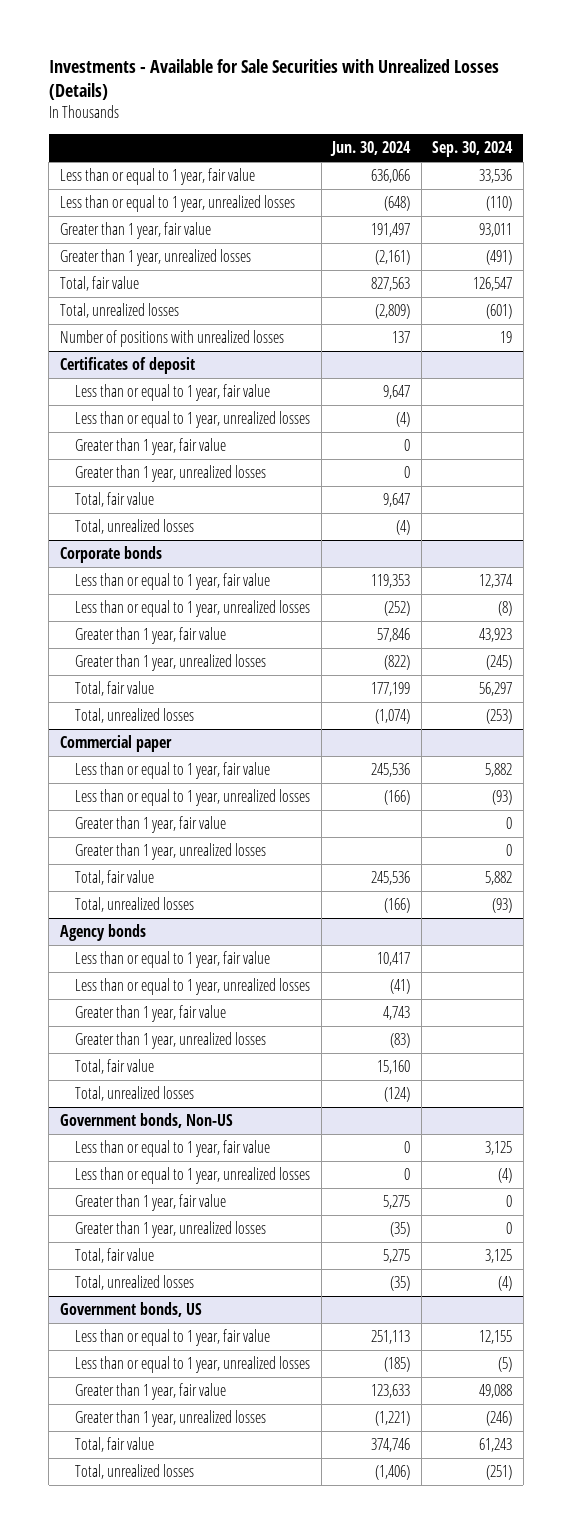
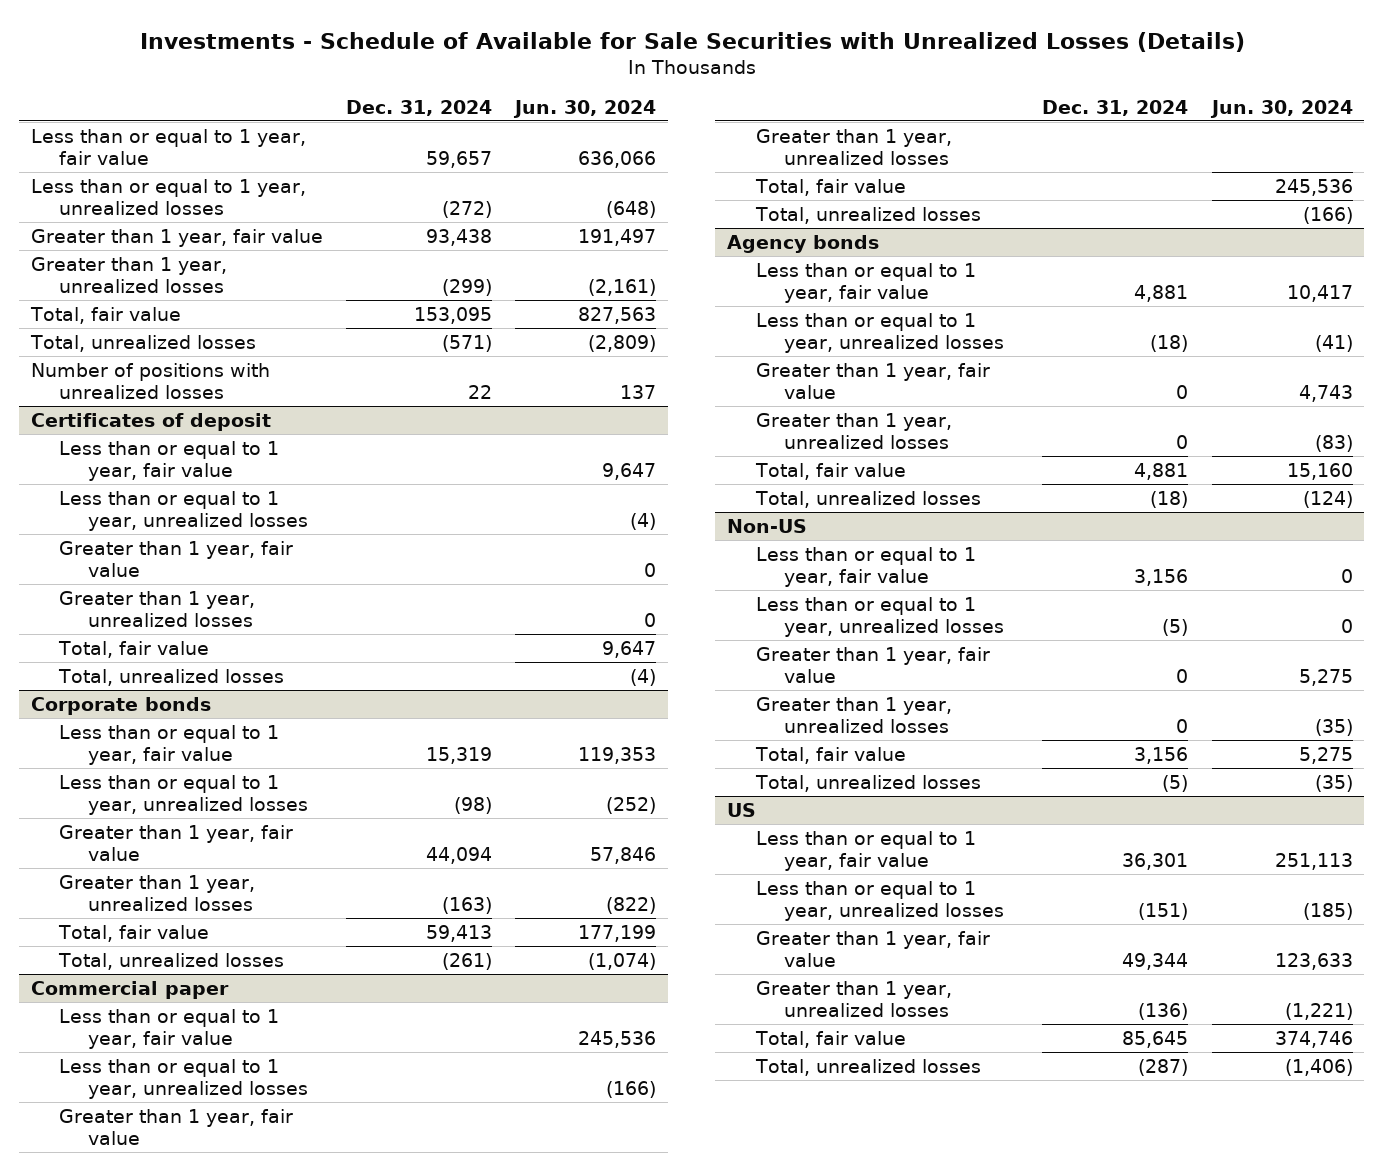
- Investments - Available for Sale Securities with Unrealized Losses (Details)
+ Investments - Schedule of Available for Sale Securities with Unrealized Losses (Details)
- | Jun. 30, 2024 | Sep. 30, 2024
+ | Dec. 31, 2024 | Jun. 30, 2024
- Government bonds, Non-US
+ Non-US
- Government bonds, US
+ US

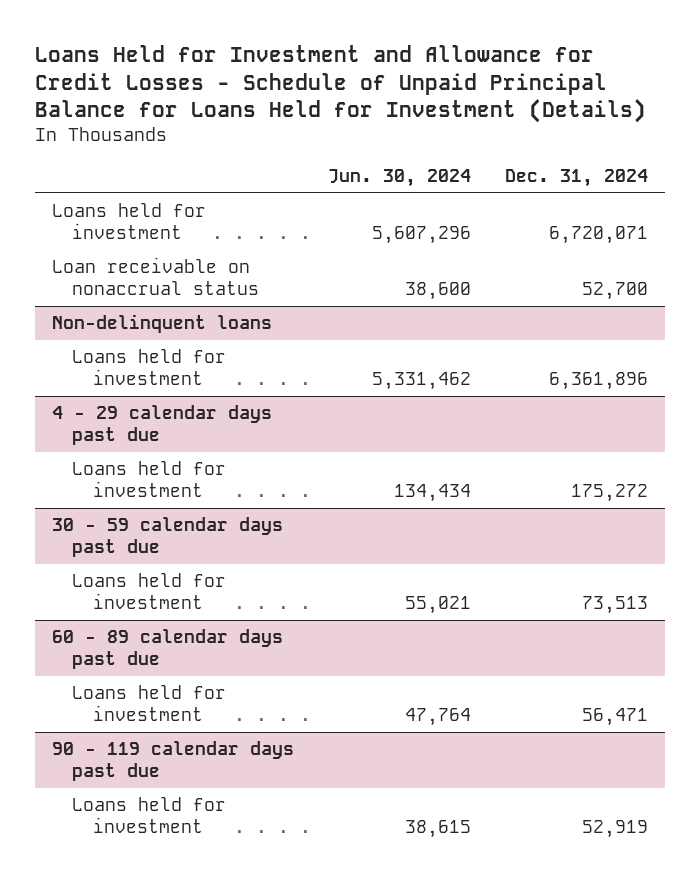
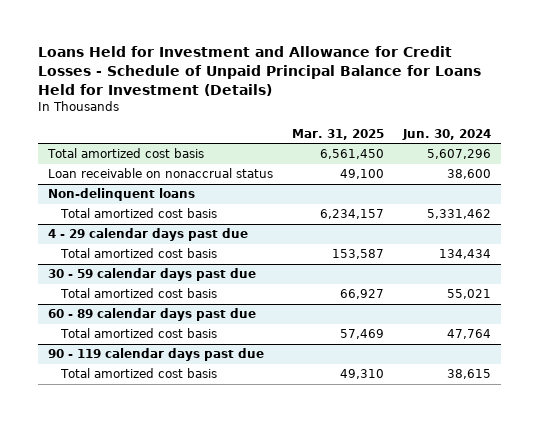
- | Jun. 30, 2024 | Dec. 31, 2024
+ | Mar. 31, 2025 | Jun. 30, 2024
- Loans held for investment | 5,607,296 | 6,720,071
+ Total amortized cost basis | 6,561,450 | 5,607,296
@ Non-delinquent loans
- Loans held for investment | 5,331,462 | 6,361,896
+ Total amortized cost basis | 6,234,157 | 5,331,462
@ 4 - 29 calendar days past due
- Loans held for investment | 134,434 | 175,272
+ Total amortized cost basis | 153,587 | 134,434
@ 30 - 59 calendar days past due
- Loans held for investment | 55,021 | 73,513
+ Total amortized cost basis | 66,927 | 55,021
@ 60 - 89 calendar days past due
- Loans held for investment | 47,764 | 56,471
+ Total amortized cost basis | 57,469 | 47,764
@ 90 - 119 calendar days past due
- Loans held for investment | 38,615 | 52,919
+ Total amortized cost basis | 49,310 | 38,615

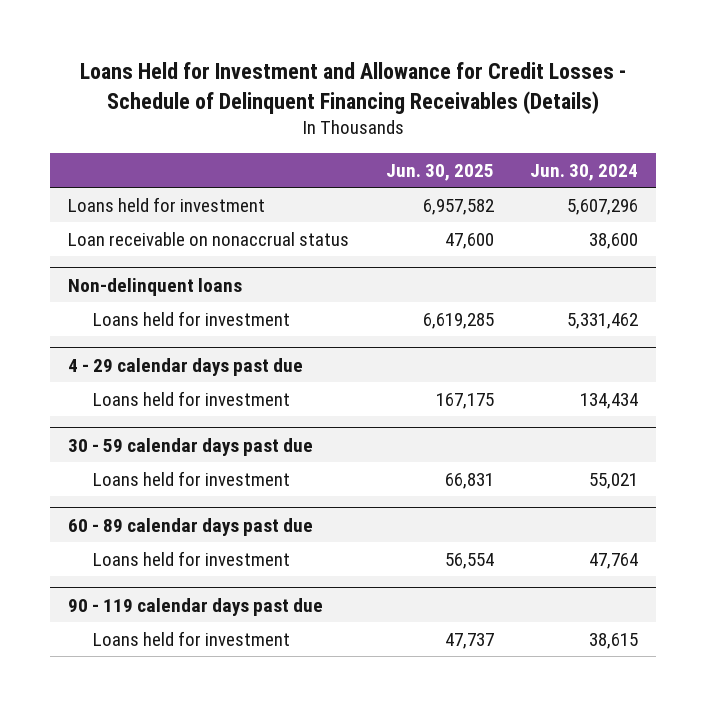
- Loans Held for Investment and Allowance for Credit Losses - Schedule of Unpaid Principal Balance for Loans Held for Investment (Details)
+ Loans Held for Investment and Allowance for Credit Losses - Schedule of Delinquent Financing Receivables (Details)
- | Mar. 31, 2025 | Jun. 30, 2024
+ | Jun. 30, 2025 | Jun. 30, 2024
- Total amortized cost basis | 6,561,450 | 5,607,296
+ Loans held for investment | 6,957,582 | 5,607,296
@ Non-delinquent loans
- Total amortized cost basis | 6,234,157 | 5,331,462
+ Loans held for investment | 6,619,285 | 5,331,462
@ 4 - 29 calendar days past due
- Total amortized cost basis | 153,587 | 134,434
+ Loans held for investment | 167,175 | 134,434
@ 30 - 59 calendar days past due
- Total amortized cost basis | 66,927 | 55,021
+ Loans held for investment | 66,831 | 55,021
@ 60 - 89 calendar days past due
- Total amortized cost basis | 57,469 | 47,764
+ Loans held for investment | 56,554 | 47,764
@ 90 - 119 calendar days past due
- Total amortized cost basis | 49,310 | 38,615
+ Loans held for investment | 47,737 | 38,615

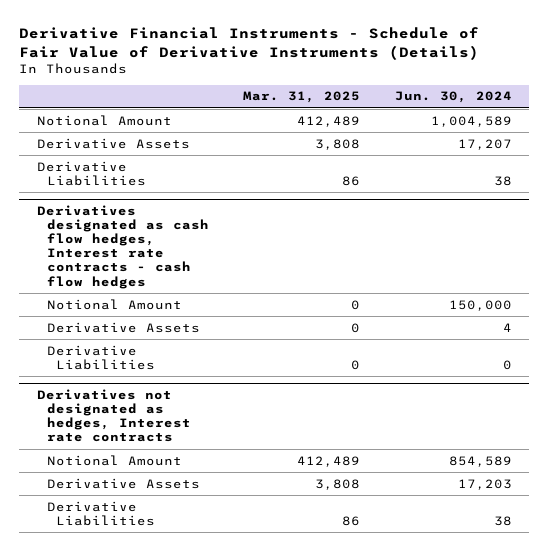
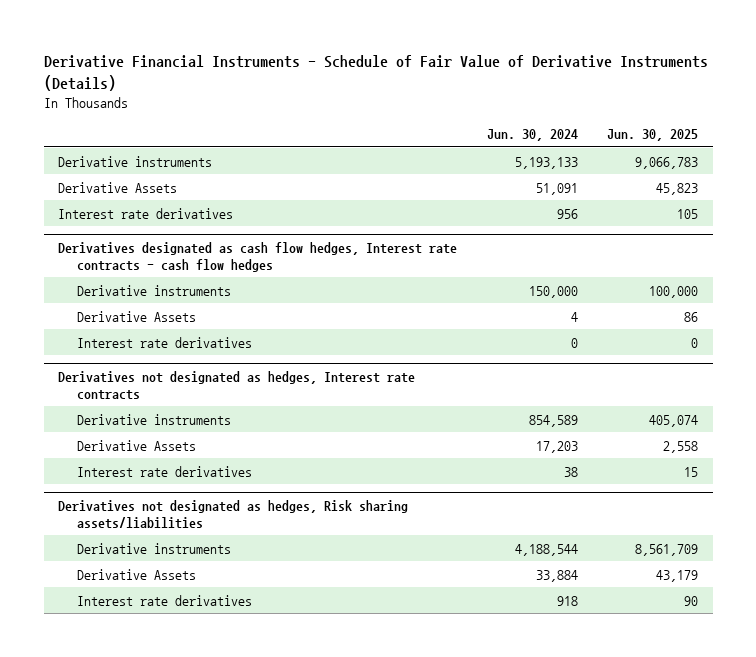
- | Mar. 31, 2025 | Jun. 30, 2024
+ | Jun. 30, 2024 | Jun. 30, 2025
- Notional Amount | 412,489 | 1,004,589
- Derivative Assets | 3,808 | 17,207
- Derivative Liabilities | 86 | 38
+ Derivative instruments | 5,193,133 | 9,066,783
+ Derivative Assets | 51,091 | 45,823
+ Interest rate derivatives | 956 | 105
@ Derivatives designated as cash flow hedges, Interest rate contracts - cash flow hedges
- Notional Amount | 0 | 150,000
+ Derivative instruments | 150,000 | 100,000
- Derivative Liabilities | 0 | 0
+ Interest rate derivatives | 0 | 0
@ Derivatives not designated as hedges, Interest rate contracts
- Notional Amount | 412,489 | 854,589
+ Derivative instruments | 854,589 | 405,074
- Derivative Liabilities | 86 | 38
+ Interest rate derivatives | 38 | 15
+ Derivatives not designated as hedges, Risk sharing assets/liabilities
+ Derivative instruments | 4,188,544 | 8,561,709
+ Derivative Assets | 33,884 | 43,179
+ Interest rate derivatives | 918 | 90

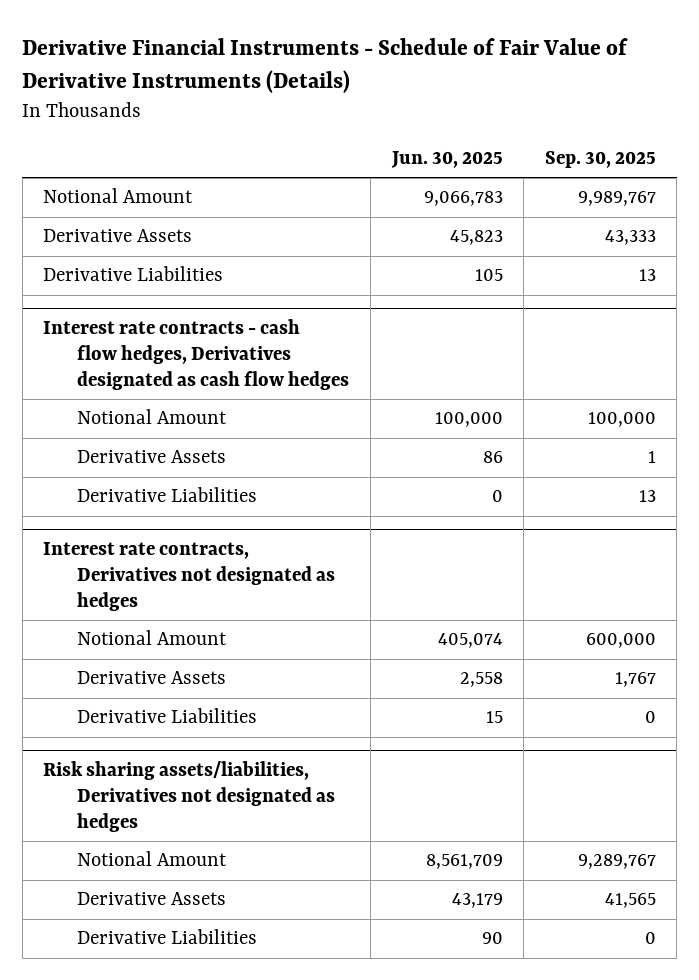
- | Jun. 30, 2024 | Jun. 30, 2025
+ | Jun. 30, 2025 | Sep. 30, 2025
- Derivative instruments | 5,193,133 | 9,066,783
+ Notional Amount | 9,066,783 | 9,989,767
- Interest rate derivatives | 956 | 105
- Derivatives designated as cash flow hedges, Interest rate contracts - cash flow hedges
- Derivative instruments | 150,000 | 100,000
+ Derivative Liabilities | 105 | 13
+ Interest rate contracts - cash flow hedges, Derivatives designated as cash flow hedges
+ Notional Amount | 100,000 | 100,000
- Interest rate derivatives | 0 | 0
- Derivatives not designated as hedges, Interest rate contracts
- Derivative instruments | 854,589 | 405,074
+ Derivative Liabilities | 0 | 13
+ Interest rate contracts, Derivatives not designated as hedges
+ Notional Amount | 405,074 | 600,000
- Interest rate derivatives | 38 | 15
- Derivatives not designated as hedges, Risk sharing assets/liabilities
- Derivative instruments | 4,188,544 | 8,561,709
+ Derivative Liabilities | 15 | 0
+ Risk sharing assets/liabilities, Derivatives not designated as hedges
+ Notional Amount | 8,561,709 | 9,289,767
- Interest rate derivatives | 918 | 90
+ Derivative Liabilities | 90 | 0

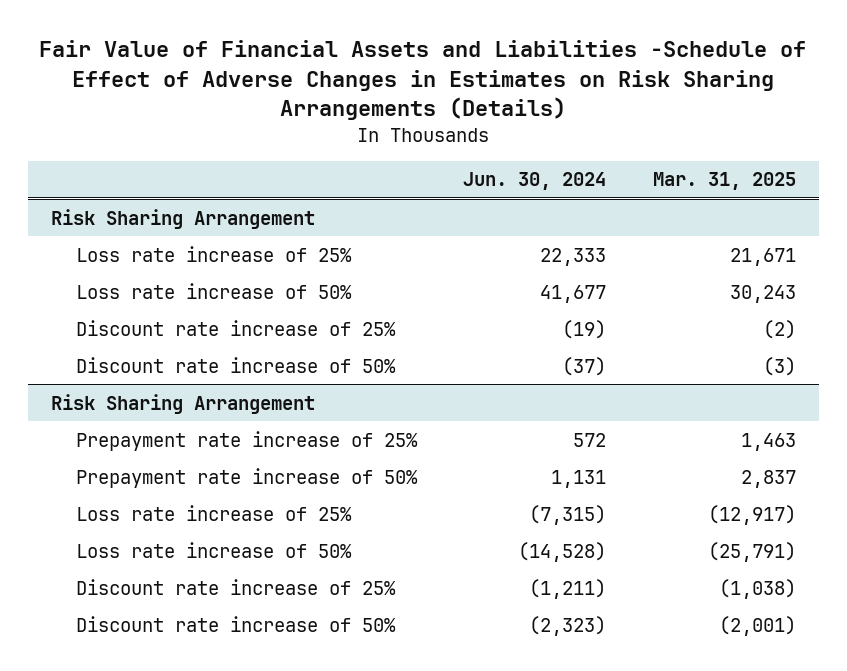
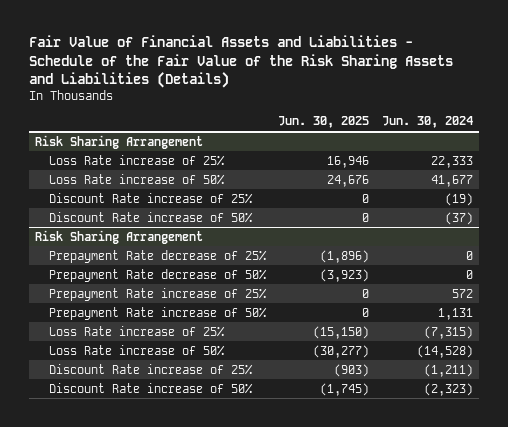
- Fair Value of Financial Assets and Liabilities -Schedule of Effect of Adverse Changes in Estimates on Risk Sharing Arrangements (Details)
+ Fair Value of Financial Assets and Liabilities - Schedule of the Fair Value of the Risk Sharing Assets and Liabilities (Details)
- | Jun. 30, 2024 | Mar. 31, 2025
+ | Jun. 30, 2025 | Jun. 30, 2024
@ Risk Sharing Arrangement
- Loss rate increase of 25% | 22,333 | 21,671
- Loss rate increase of 50% | 41,677 | 30,243
- Discount rate increase of 25% | (19) | (2)
- Discount rate increase of 50% | (37) | (3)
+ Loss Rate increase of 25% | 16,946 | 22,333
+ Loss Rate increase of 50% | 24,676 | 41,677
+ Discount Rate increase of 25% | 0 | (19)
+ Discount Rate increase of 50% | 0 | (37)
- Prepayment rate increase of 25% | 572 | 1,463
- Prepayment rate increase of 50% | 1,131 | 2,837
- Loss rate increase of 25% | (7,315) | (12,917)
- Loss rate increase of 50% | (14,528) | (25,791)
- Discount rate increase of 25% | (1,211) | (1,038)
- Discount rate increase of 50% | (2,323) | (2,001)
+ Prepayment Rate decrease of 25% | (1,896) | 0
+ Prepayment Rate decrease of 50% | (3,923) | 0
+ Prepayment Rate increase of 25% | 0 | 572
+ Prepayment Rate increase of 50% | 0 | 1,131
+ Loss Rate increase of 25% | (15,150) | (7,315)
+ Loss Rate increase of 50% | (30,277) | (14,528)
+ Discount Rate increase of 25% | (903) | (1,211)
+ Discount Rate increase of 50% | (1,745) | (2,323)

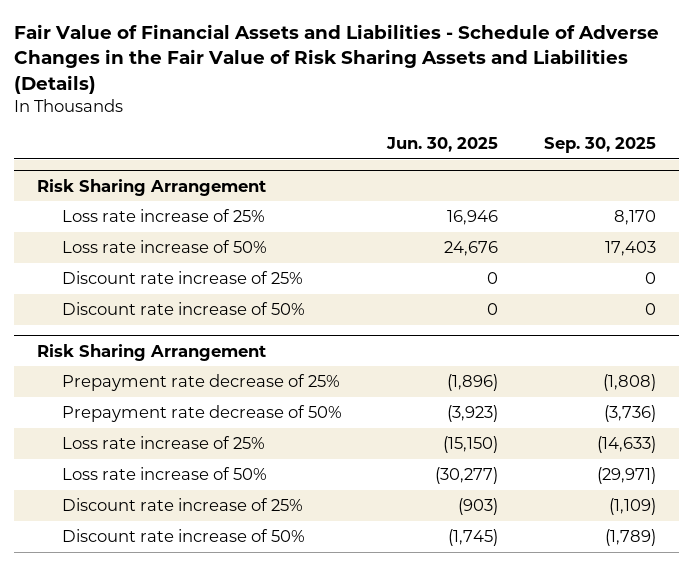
- Fair Value of Financial Assets and Liabilities - Schedule of the Fair Value of the Risk Sharing Assets and Liabilities (Details)
+ Fair Value of Financial Assets and Liabilities - Schedule of Adverse Changes in the Fair Value of Risk Sharing Assets and Liabilities (Details)
- | Jun. 30, 2025 | Jun. 30, 2024
+ | Jun. 30, 2025 | Sep. 30, 2025
@ Risk Sharing Arrangement
- Loss Rate increase of 25% | 16,946 | 22,333
- Loss Rate increase of 50% | 24,676 | 41,677
- Discount Rate increase of 25% | 0 | (19)
- Discount Rate increase of 50% | 0 | (37)
+ Loss rate increase of 25% | 16,946 | 8,170
+ Loss rate increase of 50% | 24,676 | 17,403
+ Discount rate increase of 25% | 0 | 0
+ Discount rate increase of 50% | 0 | 0
- Prepayment Rate decrease of 25% | (1,896) | 0
- Prepayment Rate decrease of 50% | (3,923) | 0
- Prepayment Rate increase of 25% | 0 | 572
- Prepayment Rate increase of 50% | 0 | 1,131
- Loss Rate increase of 25% | (15,150) | (7,315)
- Loss Rate increase of 50% | (30,277) | (14,528)
- Discount Rate increase of 25% | (903) | (1,211)
- Discount Rate increase of 50% | (1,745) | (2,323)
+ Prepayment rate decrease of 25% | (1,896) | (1,808)
+ Prepayment rate decrease of 50% | (3,923) | (3,736)
+ Loss rate increase of 25% | (15,150) | (14,633)
+ Loss rate increase of 50% | (30,277) | (29,971)
+ Discount rate increase of 25% | (903) | (1,109)
+ Discount rate increase of 50% | (1,745) | (1,789)

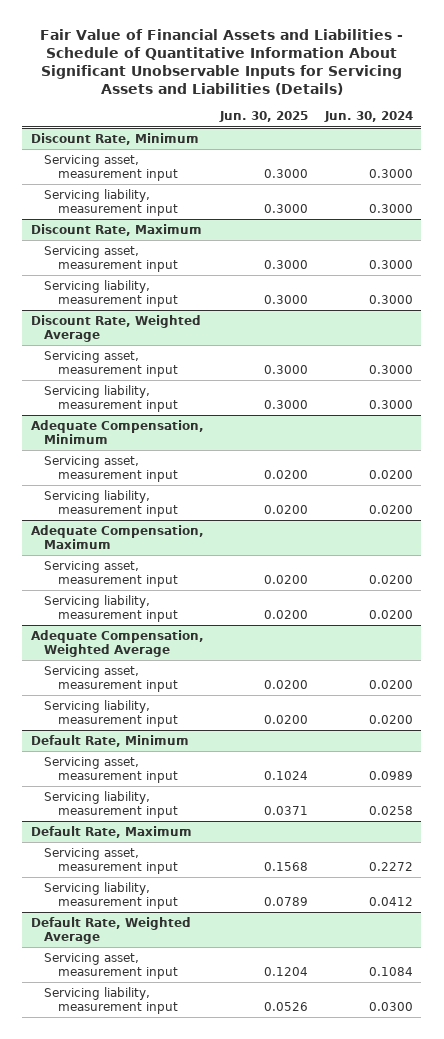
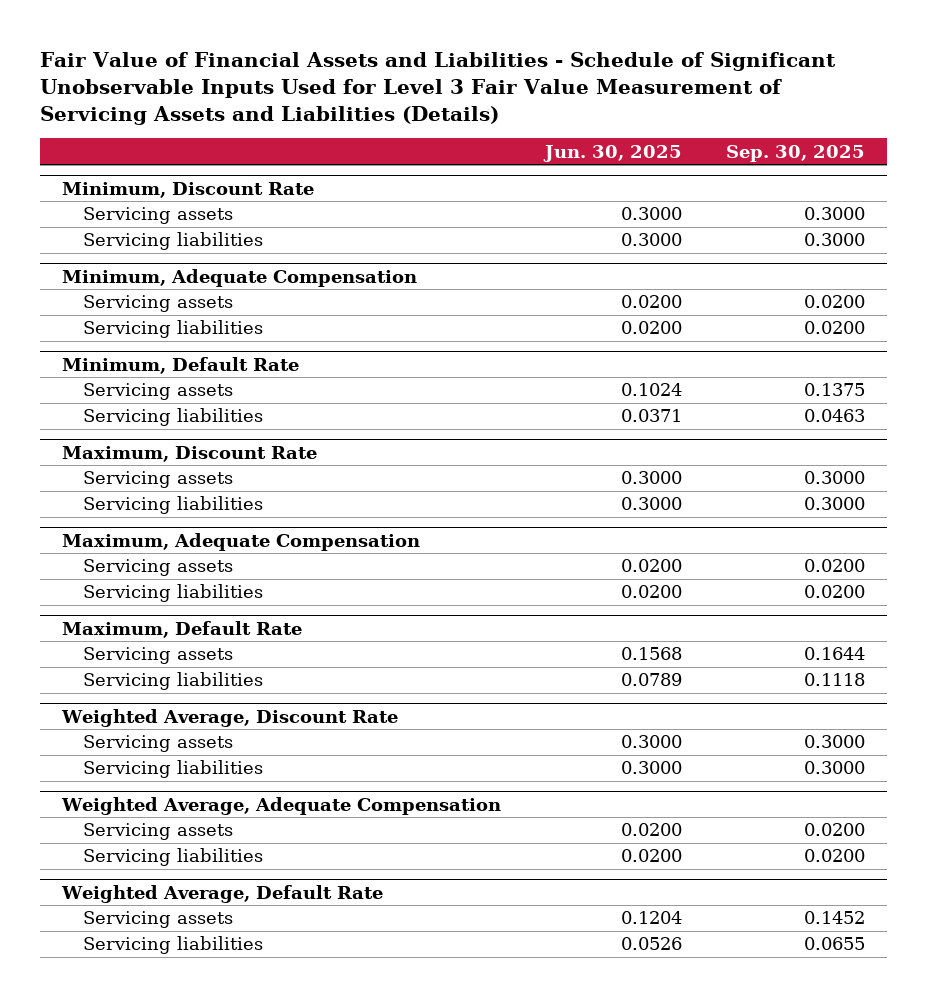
- Fair Value of Financial Assets and Liabilities - Schedule of Quantitative Information About Significant Unobservable Inputs for Servicing Assets and Liabilities (Details)
+ Fair Value of Financial Assets and Liabilities - Schedule of Significant Unobservable Inputs Used for Level 3 Fair Value Measurement of Servicing Assets and Liabilities (Details)
- | Jun. 30, 2025 | Jun. 30, 2024
+ | Jun. 30, 2025 | Sep. 30, 2025
- Discount Rate, Minimum
- Servicing asset, measurement input | 0.3000 | 0.3000
- Servicing liability, measurement input | 0.3000 | 0.3000
- Discount Rate, Maximum
- Servicing asset, measurement input | 0.3000 | 0.3000
- Servicing liability, measurement input | 0.3000 | 0.3000
- Discount Rate, Weighted Average
- Servicing asset, measurement input | 0.3000 | 0.3000
- Servicing liability, measurement input | 0.3000 | 0.3000
- Adequate Compensation, Minimum
- Servicing asset, measurement input | 0.0200 | 0.0200
- Servicing liability, measurement input | 0.0200 | 0.0200
- Adequate Compensation, Maximum
- Servicing asset, measurement input | 0.0200 | 0.0200
- Servicing liability, measurement input | 0.0200 | 0.0200
- Adequate Compensation, Weighted Average
- Servicing asset, measurement input | 0.0200 | 0.0200
- Servicing liability, measurement input | 0.0200 | 0.0200
- Default Rate, Minimum
- Servicing asset, measurement input | 0.1024 | 0.0989
- Servicing liability, measurement input | 0.0371 | 0.0258
- Default Rate, Maximum
- Servicing asset, measurement input | 0.1568 | 0.2272
- Servicing liability, measurement input | 0.0789 | 0.0412
- Default Rate, Weighted Average
- Servicing asset, measurement input | 0.1204 | 0.1084
- Servicing liability, measurement input | 0.0526 | 0.0300
+ Minimum, Discount Rate
+ Servicing assets | 0.3000 | 0.3000
+ Servicing liabilities | 0.3000 | 0.3000
+ Minimum, Adequate Compensation
+ Servicing assets | 0.0200 | 0.0200
+ Servicing liabilities | 0.0200 | 0.0200
+ Minimum, Default Rate
+ Servicing assets | 0.1024 | 0.1375
+ Servicing liabilities | 0.0371 | 0.0463
+ Maximum, Discount Rate
+ Servicing assets | 0.3000 | 0.3000
+ Servicing liabilities | 0.3000 | 0.3000
+ Maximum, Adequate Compensation
+ Servicing assets | 0.0200 | 0.0200
+ Servicing liabilities | 0.0200 | 0.0200
+ Maximum, Default Rate
+ Servicing assets | 0.1568 | 0.1644
+ Servicing liabilities | 0.0789 | 0.1118
+ Weighted Average, Discount Rate
+ Servicing assets | 0.3000 | 0.3000
+ Servicing liabilities | 0.3000 | 0.3000
+ Weighted Average, Adequate Compensation
+ Servicing assets | 0.0200 | 0.0200
+ Servicing liabilities | 0.0200 | 0.0200
+ Weighted Average, Default Rate
+ Servicing assets | 0.1204 | 0.1452
+ Servicing liabilities | 0.0526 | 0.0655

